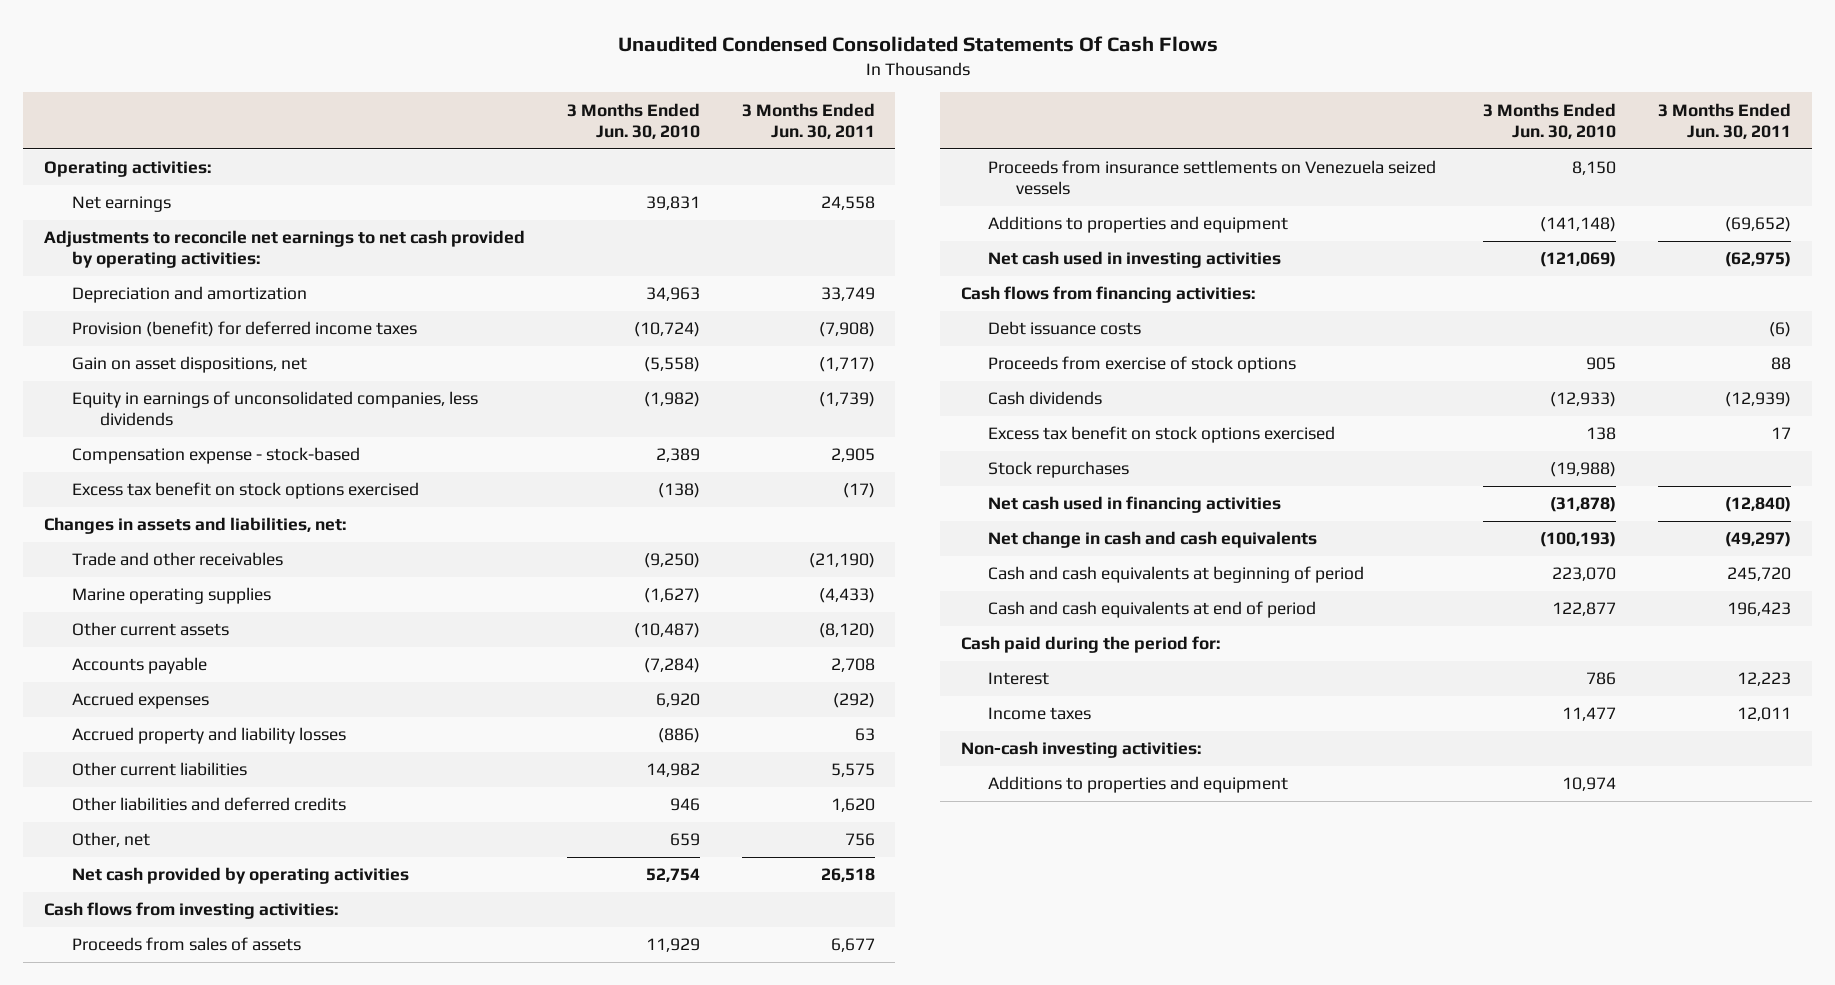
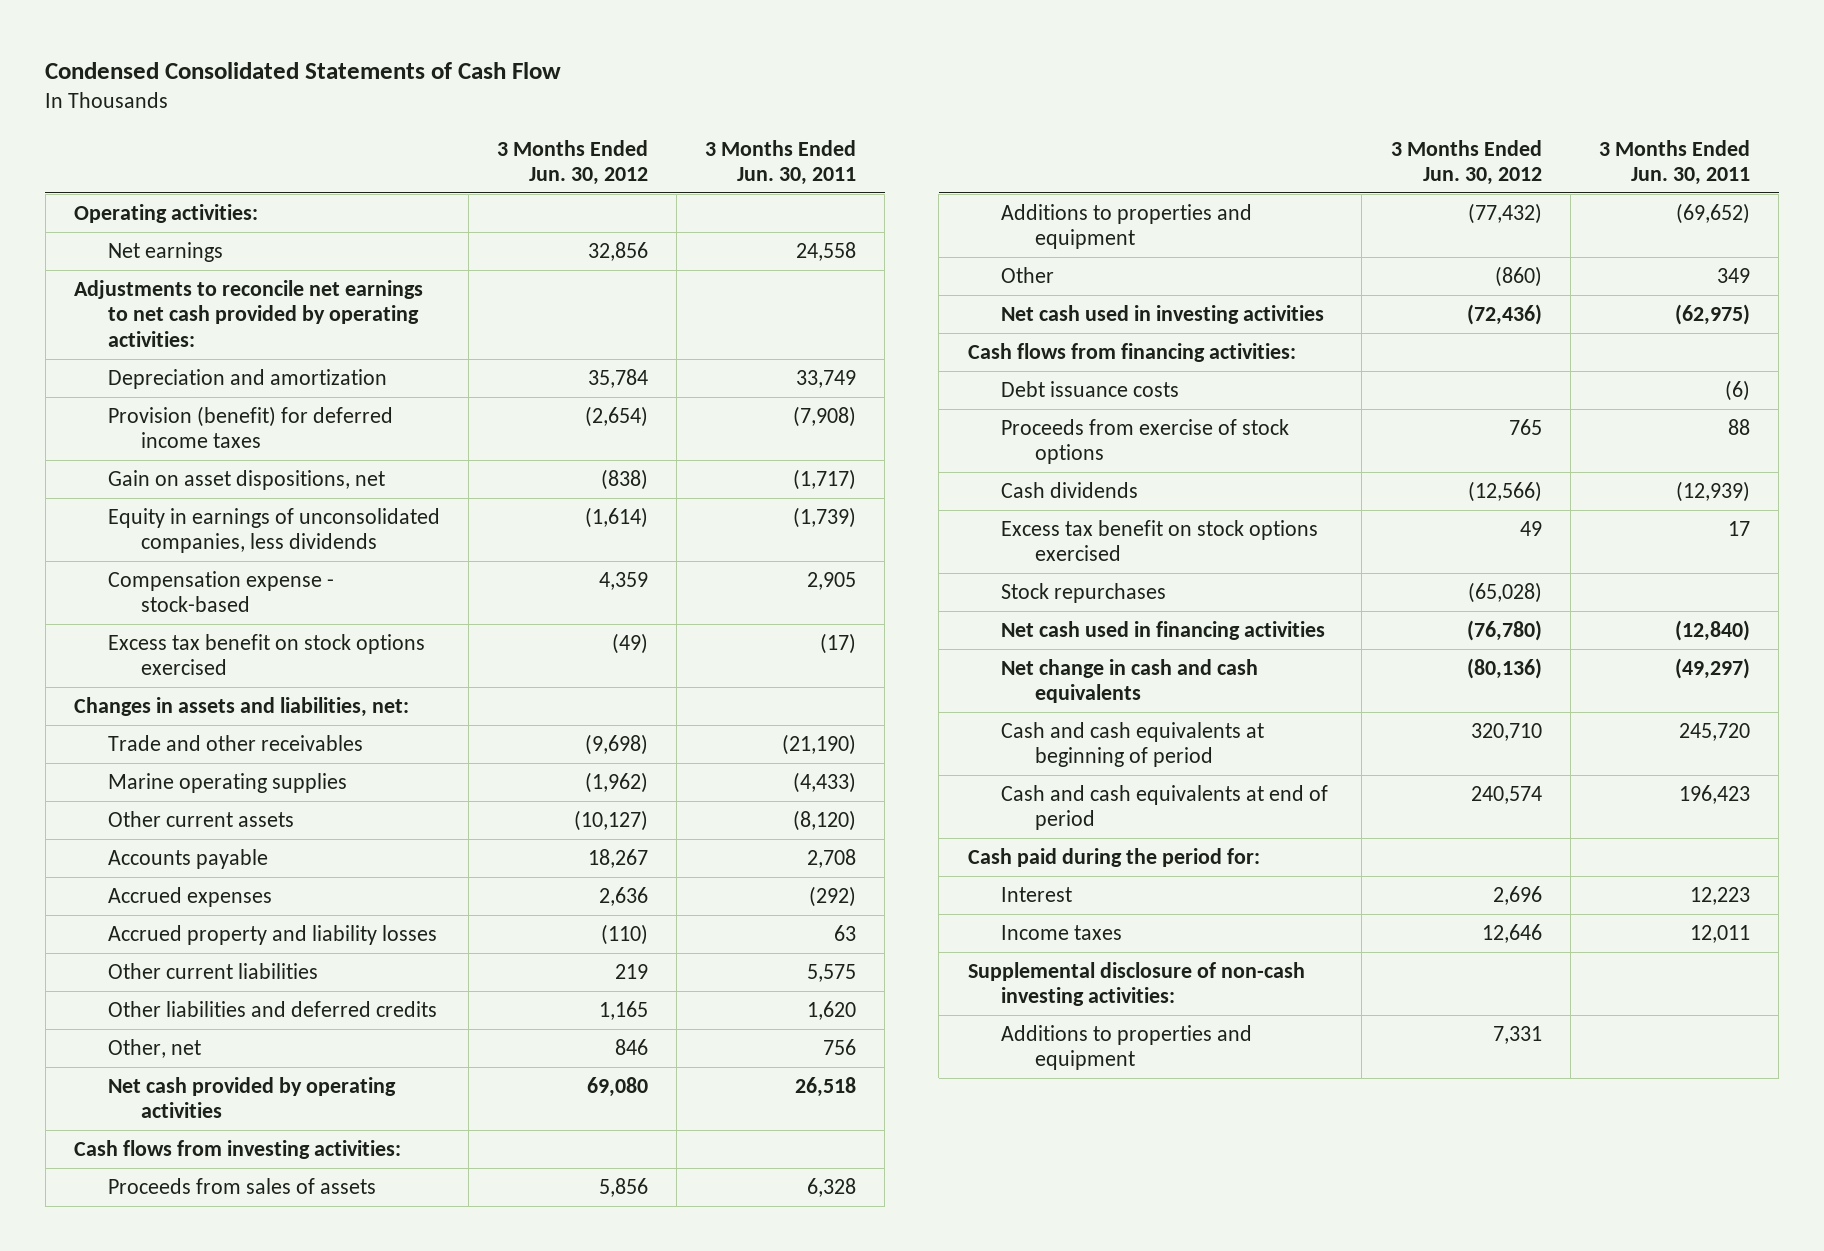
- Unaudited Condensed Consolidated Statements Of Cash Flows
+ Condensed Consolidated Statements of Cash Flow
- | 3 Months Ended Jun. 30, 2010 | 3 Months Ended Jun. 30, 2011
+ | 3 Months Ended Jun. 30, 2012 | 3 Months Ended Jun. 30, 2011
- Proceeds from sales of assets | 11,929 | 6,677
- Proceeds from insurance settlements on Venezuela seized vessels | 8,150 |
+ Proceeds from sales of assets | 5,856 | 6,328
+ Other | (860) | 349
- Non-cash investing activities:
+ Supplemental disclosure of non-cash investing activities:

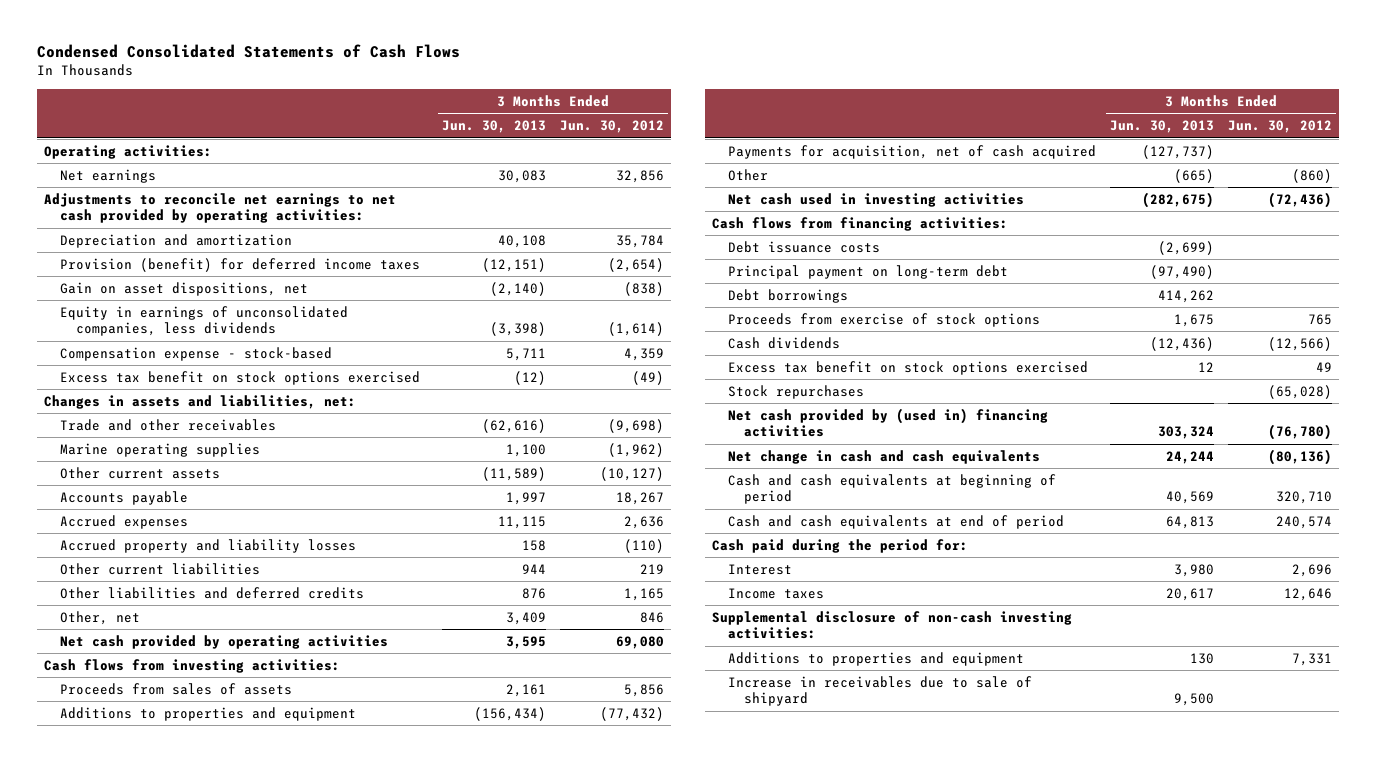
- Condensed Consolidated Statements of Cash Flow
+ Condensed Consolidated Statements of Cash Flows
- | 3 Months Ended Jun. 30, 2012 | 3 Months Ended Jun. 30, 2011
+ | 3 Months Ended Jun. 30, 2013 | 3 Months Ended Jun. 30, 2012
+ Payments for acquisition, net of cash acquired | (127,737) |
+ Principal payment on long-term debt | (97,490) |
+ Debt borrowings | 414,262 |
- Net cash used in financing activities | (76,780) | (12,840)
+ Net cash provided by (used in) financing activities | 303,324 | (76,780)
+ Increase in receivables due to sale of shipyard | 9,500 |

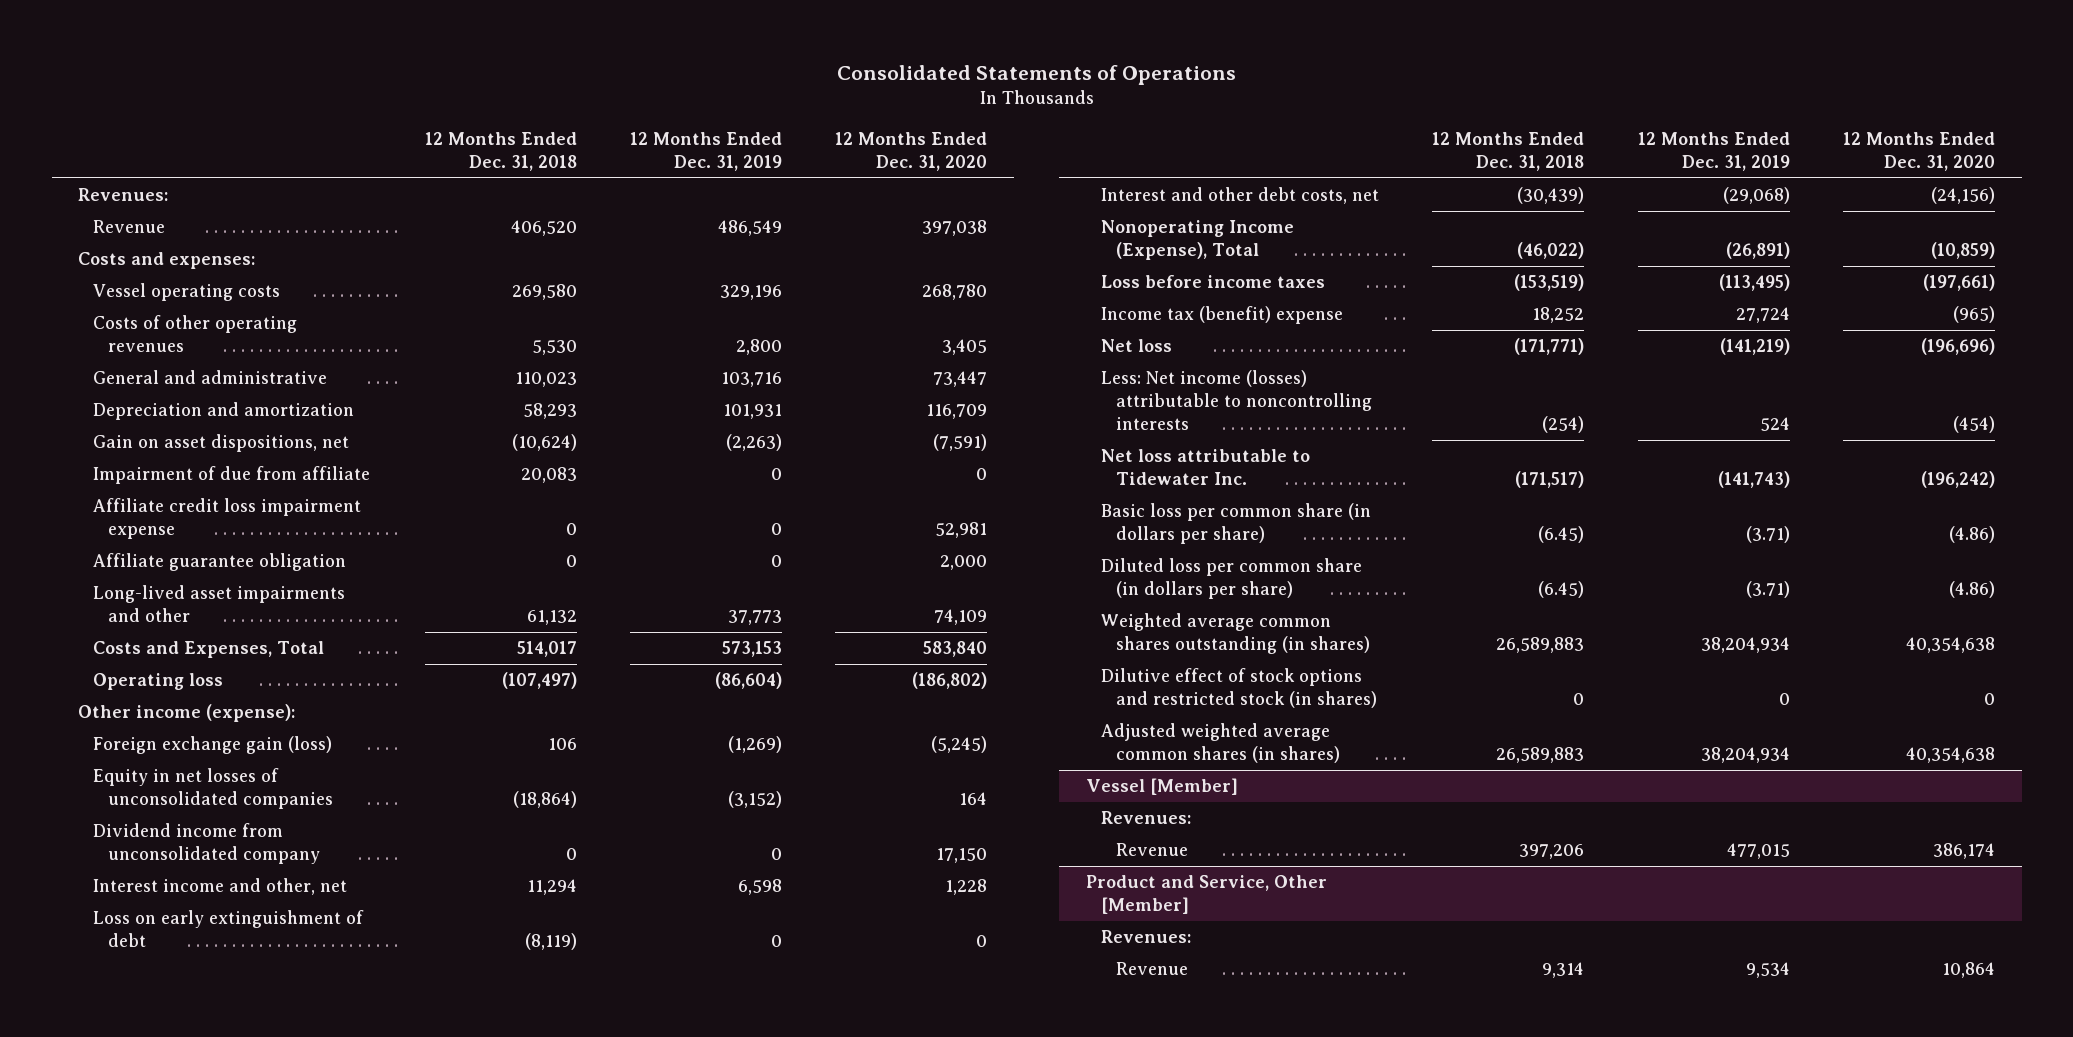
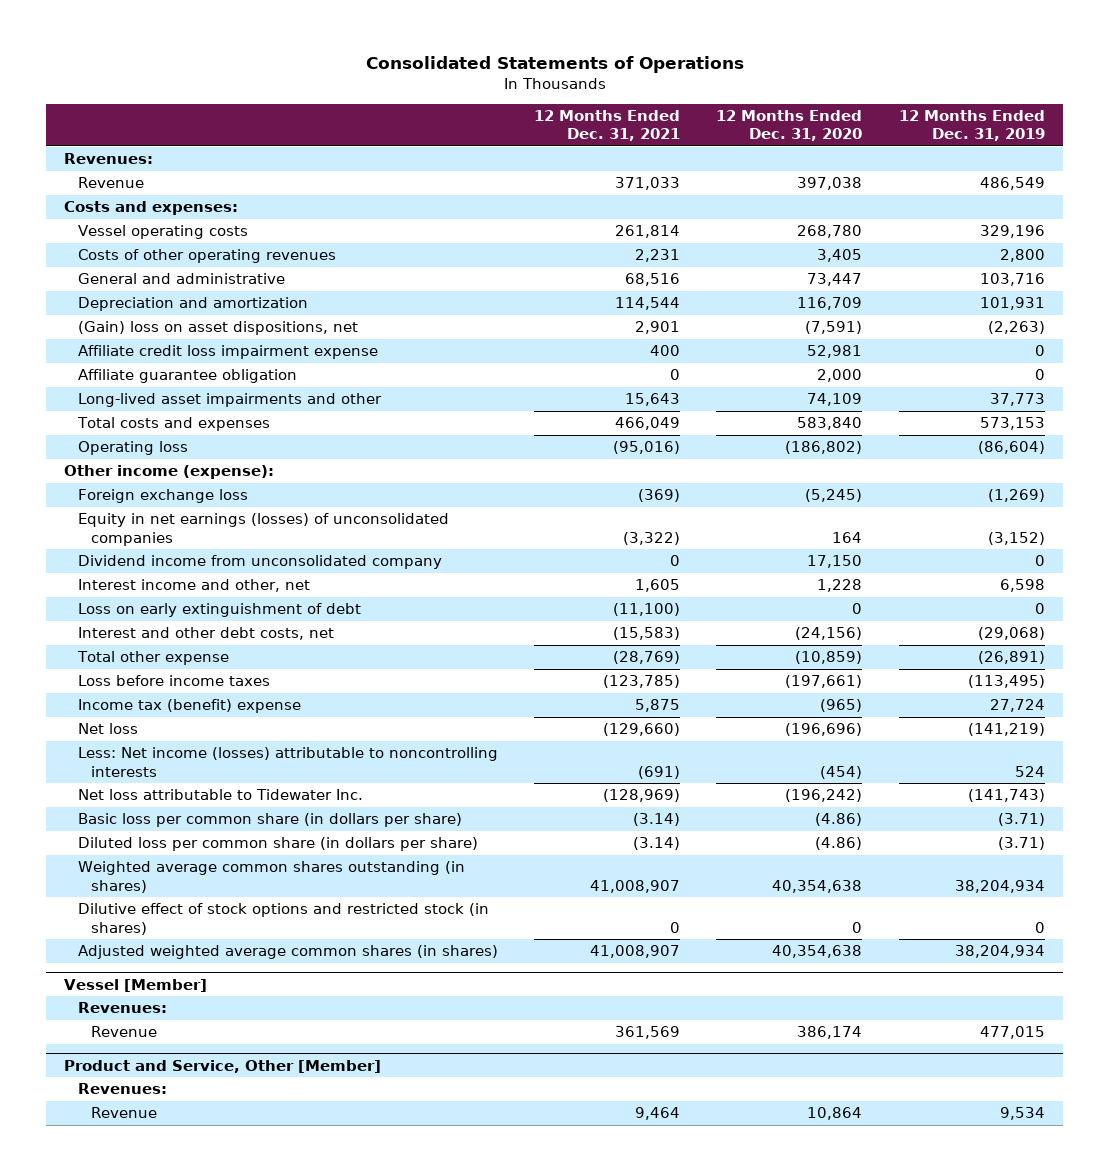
- | 12 Months Ended Dec. 31, 2018 | 12 Months Ended Dec. 31, 2019 | 12 Months Ended Dec. 31, 2020
+ | 12 Months Ended Dec. 31, 2021 | 12 Months Ended Dec. 31, 2020 | 12 Months Ended Dec. 31, 2019
- Gain on asset dispositions, net | (10,624) | (2,263) | (7,591)
- Impairment of due from affiliate | 20,083 | 0 | 0
+ (Gain) loss on asset dispositions, net | 2,901 | (7,591) | (2,263)
- Costs and Expenses, Total | 514,017 | 573,153 | 583,840
+ Total costs and expenses | 466,049 | 583,840 | 573,153
- Foreign exchange gain (loss) | 106 | (1,269) | (5,245)
- Equity in net losses of unconsolidated companies | (18,864) | (3,152) | 164
+ Foreign exchange loss | (369) | (5,245) | (1,269)
+ Equity in net earnings (losses) of unconsolidated companies | (3,322) | 164 | (3,152)
- Nonoperating Income (Expense), Total | (46,022) | (26,891) | (10,859)
+ Total other expense | (28,769) | (10,859) | (26,891)

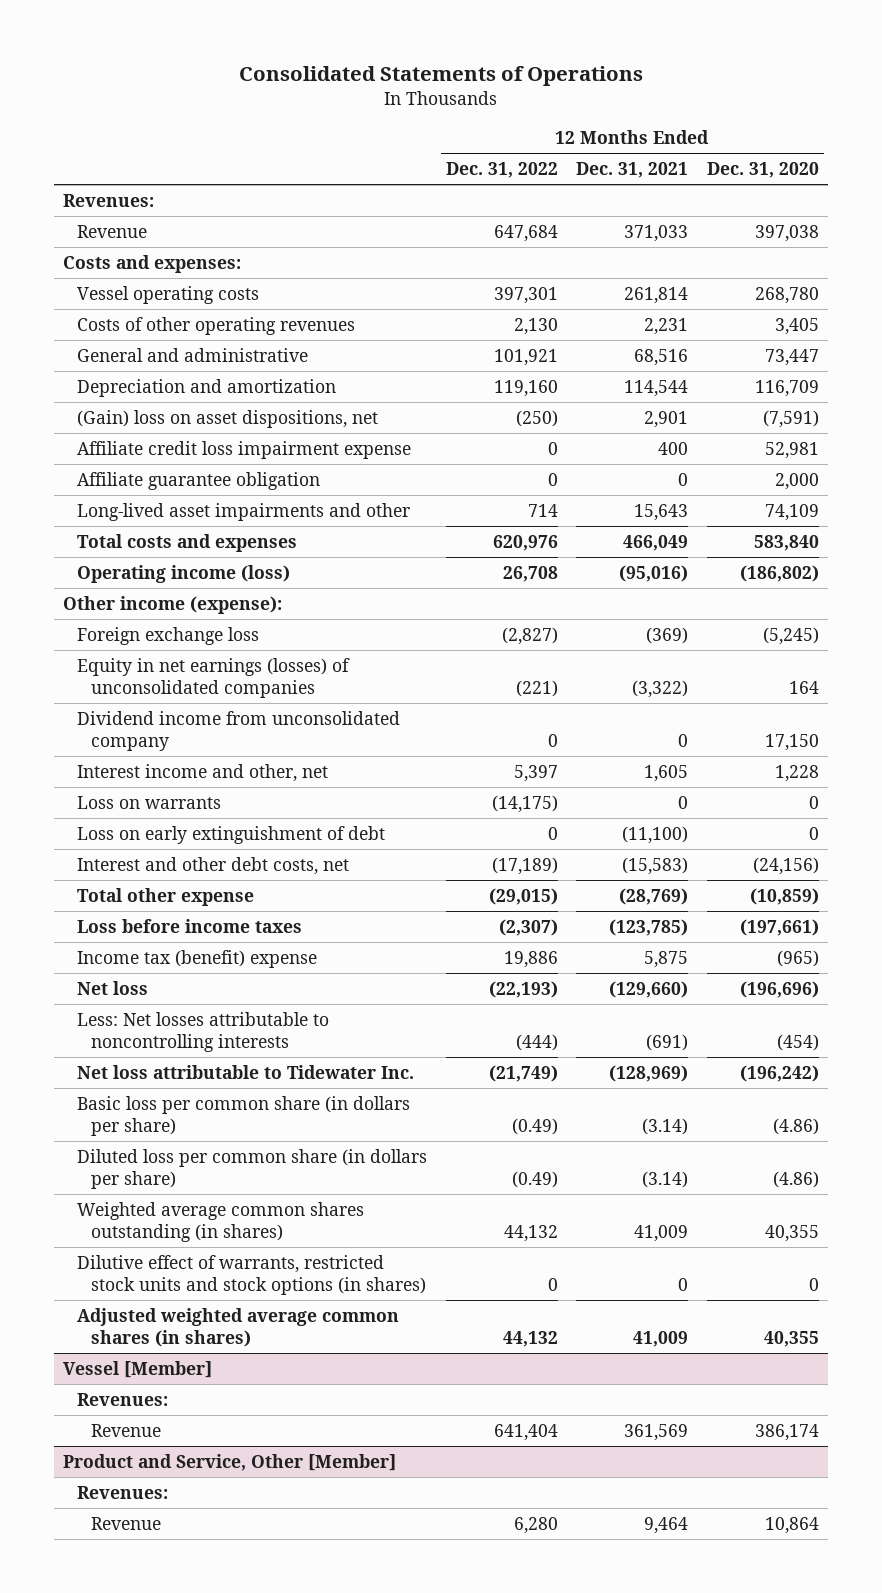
- | 12 Months Ended Dec. 31, 2021 | 12 Months Ended Dec. 31, 2020 | 12 Months Ended Dec. 31, 2019
+ | 12 Months Ended Dec. 31, 2022 | 12 Months Ended Dec. 31, 2021 | 12 Months Ended Dec. 31, 2020
- Operating loss | (95,016) | (186,802) | (86,604)
+ Operating income (loss) | 26,708 | (95,016) | (186,802)
+ Loss on warrants | (14,175) | 0 | 0
- Less: Net income (losses) attributable to noncontrolling interests | (691) | (454) | 524
+ Less: Net losses attributable to noncontrolling interests | (444) | (691) | (454)
- Weighted average common shares outstanding (in shares) | 41,008,907 | 40,354,638 | 38,204,934
- Dilutive effect of stock options and restricted stock (in shares) | 0 | 0 | 0
- Adjusted weighted average common shares (in shares) | 41,008,907 | 40,354,638 | 38,204,934
+ Weighted average common shares outstanding (in shares) | 44,132 | 41,009 | 40,355
+ Dilutive effect of warrants, restricted stock units and stock options (in shares) | 0 | 0 | 0
+ Adjusted weighted average common shares (in shares) | 44,132 | 41,009 | 40,355

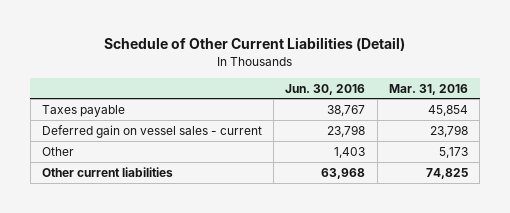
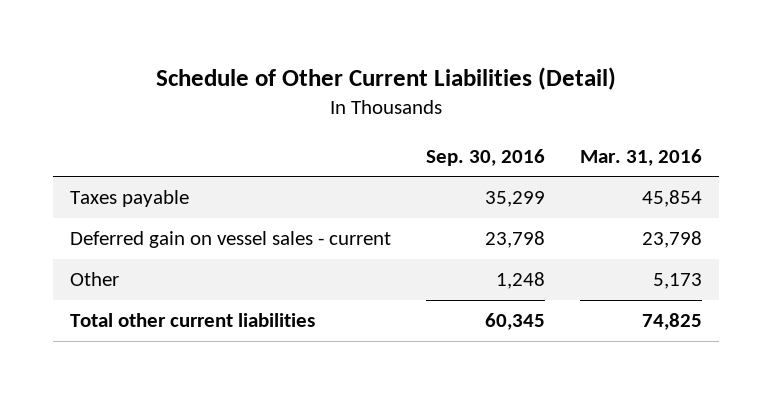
- | Jun. 30, 2016 | Mar. 31, 2016
+ | Sep. 30, 2016 | Mar. 31, 2016
- Other current liabilities | 63,968 | 74,825
+ Total other current liabilities | 60,345 | 74,825

